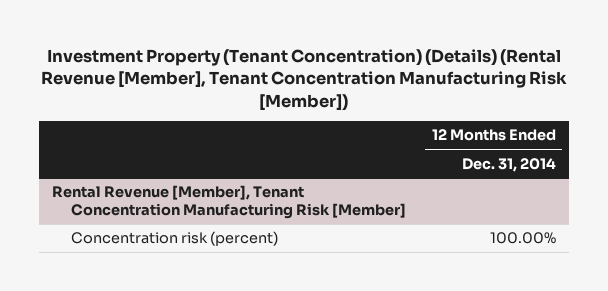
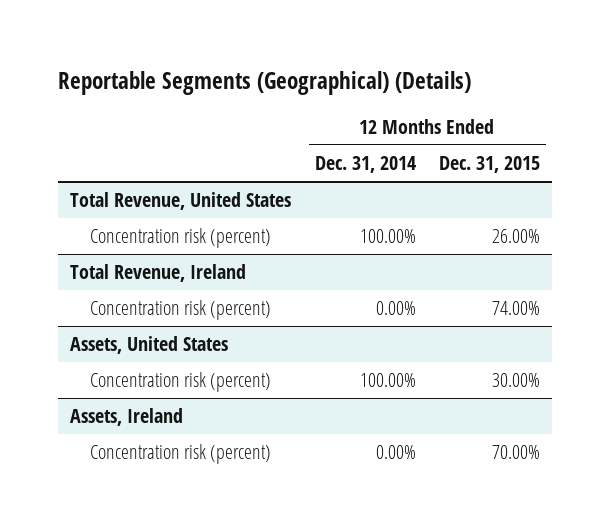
- Investment Property (Tenant Concentration) (Details) (Rental Revenue [Member], Tenant Concentration Manufacturing Risk [Member])
+ Reportable Segments (Geographical) (Details)
- | 12 Months Ended Dec. 31, 2014
+ | 12 Months Ended Dec. 31, 2014 | 12 Months Ended Dec. 31, 2015
- Rental Revenue [Member], Tenant Concentration Manufacturing Risk [Member]
+ Total Revenue, United States
+ Total Revenue, Ireland
+ Concentration risk (percent) | 0.00% | 74.00%
+ Assets, United States
+ Concentration risk (percent) | 100.00% | 30.00%
+ Assets, Ireland
+ Concentration risk (percent) | 0.00% | 70.00%

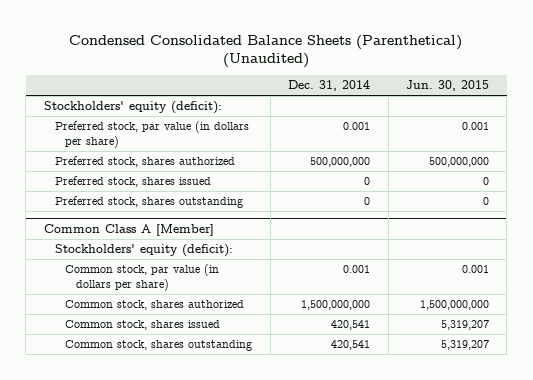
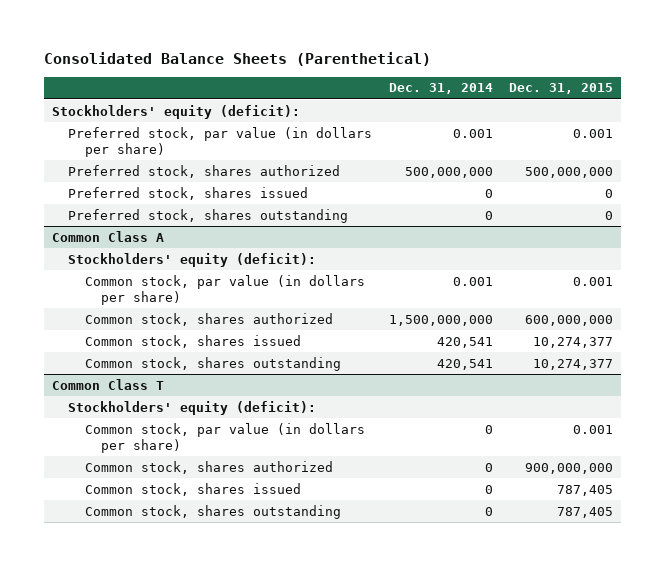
- Condensed Consolidated Balance Sheets (Parenthetical) (Unaudited)
+ Consolidated Balance Sheets (Parenthetical)
- | Dec. 31, 2014 | Jun. 30, 2015
+ | Dec. 31, 2014 | Dec. 31, 2015
- Common Class A [Member]
+ Common Class A
+ Common Class T
+ Stockholders' equity (deficit):
+ Common stock, par value (in dollars per share) | 0 | 0.001
+ Common stock, shares authorized | 0 | 900,000,000
+ Common stock, shares issued | 0 | 787,405
+ Common stock, shares outstanding | 0 | 787,405

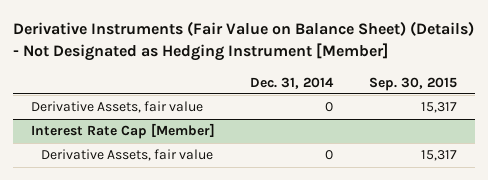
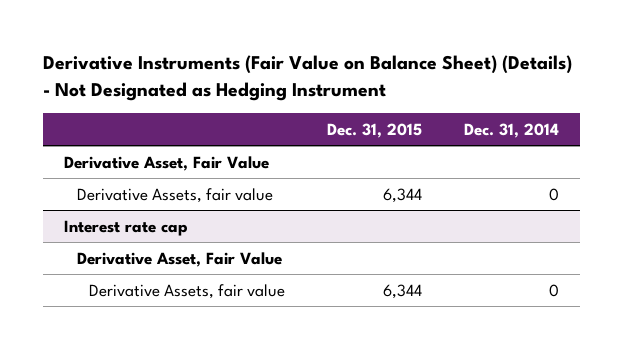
- Derivative Instruments (Fair Value on Balance Sheet) (Details) - Not Designated as Hedging Instrument [Member]
+ Derivative Instruments (Fair Value on Balance Sheet) (Details) - Not Designated as Hedging Instrument
- | Dec. 31, 2014 | Sep. 30, 2015
+ | Dec. 31, 2015 | Dec. 31, 2014
+ Derivative Asset, Fair Value
- Interest Rate Cap [Member]
+ Interest rate cap
+ Derivative Asset, Fair Value

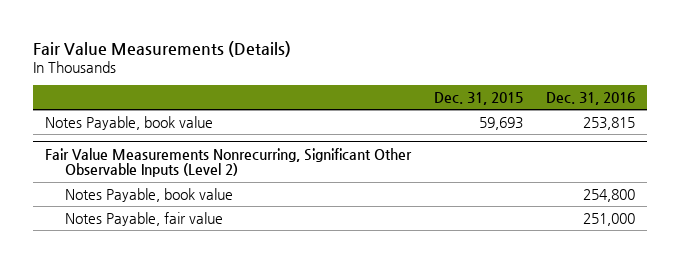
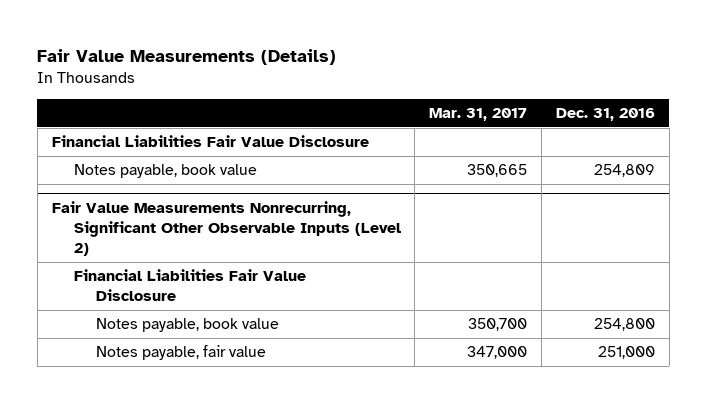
- | Dec. 31, 2015 | Dec. 31, 2016
+ | Mar. 31, 2017 | Dec. 31, 2016
- Notes Payable, book value | 59,693 | 253,815
+ Financial Liabilities Fair Value Disclosure
+ Notes payable, book value | 350,665 | 254,809
@ Fair Value Measurements Nonrecurring, Significant Other Observable Inputs (Level 2)
- Notes Payable, book value | | 254,800
- Notes Payable, fair value | | 251,000
+ Financial Liabilities Fair Value Disclosure
+ Notes payable, book value | 350,700 | 254,800
+ Notes payable, fair value | 347,000 | 251,000

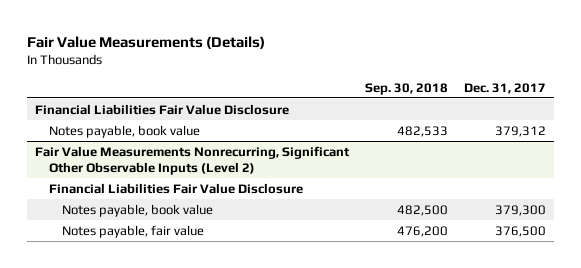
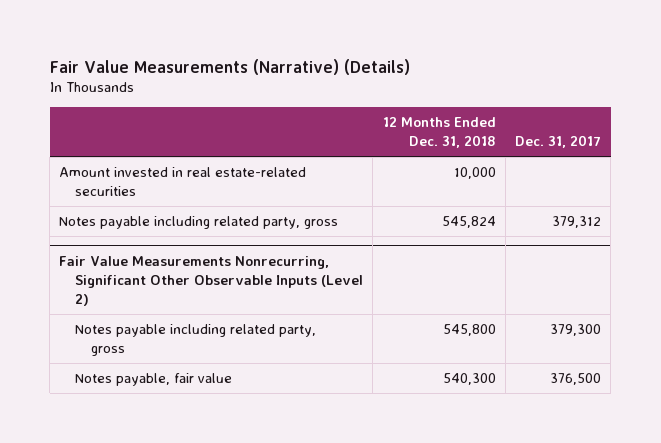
- Fair Value Measurements (Details)
+ Fair Value Measurements (Narrative) (Details)
- | Sep. 30, 2018 | Dec. 31, 2017
+ | 12 Months Ended Dec. 31, 2018 | Dec. 31, 2017
- Financial Liabilities Fair Value Disclosure
- Notes payable, book value | 482,533 | 379,312
+ Amount invested in real estate-related securities | 10,000 |
+ Notes payable including related party, gross | 545,824 | 379,312
@ Fair Value Measurements Nonrecurring, Significant Other Observable Inputs (Level 2)
- Financial Liabilities Fair Value Disclosure
- Notes payable, book value | 482,500 | 379,300
+ Notes payable including related party, gross | 545,800 | 379,300

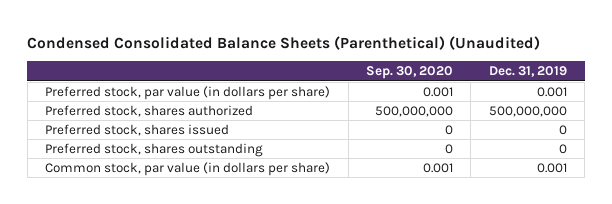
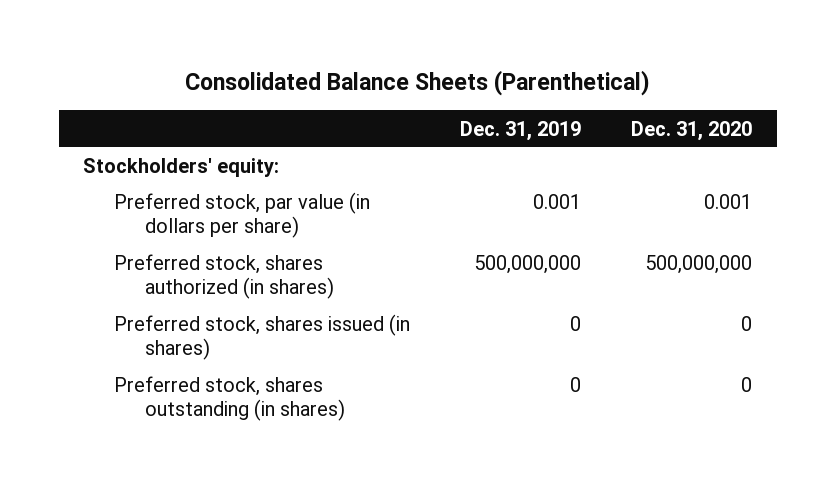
- Condensed Consolidated Balance Sheets (Parenthetical) (Unaudited)
+ Consolidated Balance Sheets (Parenthetical)
- | Sep. 30, 2020 | Dec. 31, 2019
+ | Dec. 31, 2019 | Dec. 31, 2020
+ Stockholders' equity:
- Preferred stock, shares authorized | 500,000,000 | 500,000,000
- Preferred stock, shares issued | 0 | 0
- Preferred stock, shares outstanding | 0 | 0
- Common stock, par value (in dollars per share) | 0.001 | 0.001
+ Preferred stock, shares authorized (in shares) | 500,000,000 | 500,000,000
+ Preferred stock, shares issued (in shares) | 0 | 0
+ Preferred stock, shares outstanding (in shares) | 0 | 0

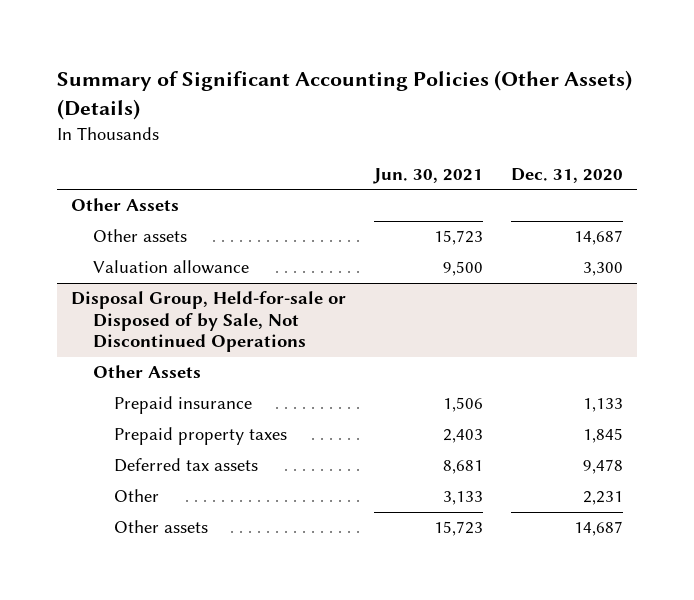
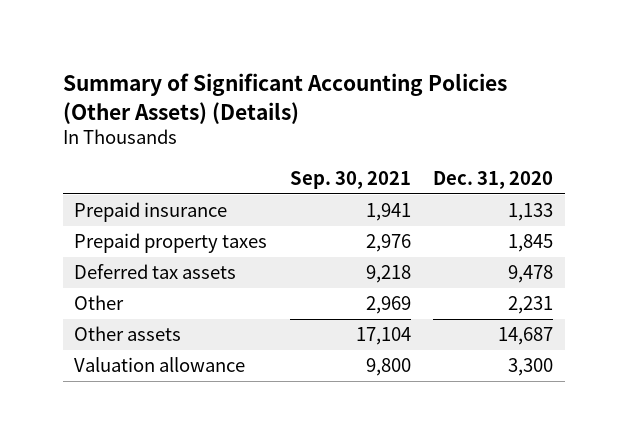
- | Jun. 30, 2021 | Dec. 31, 2020
+ | Sep. 30, 2021 | Dec. 31, 2020
- Other Assets
- Other assets | 15,723 | 14,687
- Disposal Group, Held-for-sale or Disposed of by Sale, Not Discontinued Operations
- Other Assets
moved down: Valuation allowance | 9,800 | 3,300

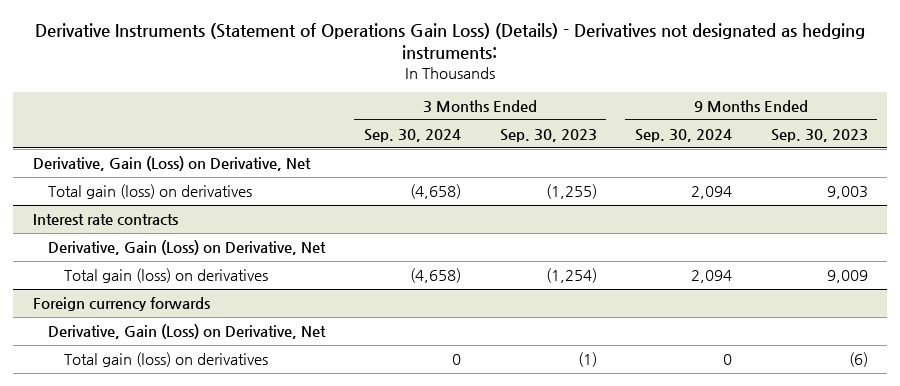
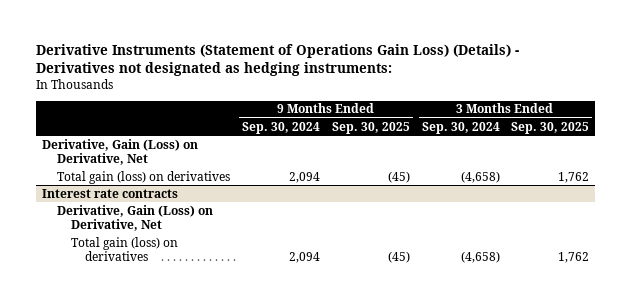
- | 3 Months Ended Sep. 30, 2024 | 3 Months Ended Sep. 30, 2023 | 9 Months Ended Sep. 30, 2024 | 9 Months Ended Sep. 30, 2023
+ | 9 Months Ended Sep. 30, 2024 | 9 Months Ended Sep. 30, 2025 | 3 Months Ended Sep. 30, 2024 | 3 Months Ended Sep. 30, 2025
- Foreign currency forwards
- Derivative, Gain (Loss) on Derivative, Net
- Total gain (loss) on derivatives | 0 | (1) | 0 | (6)

